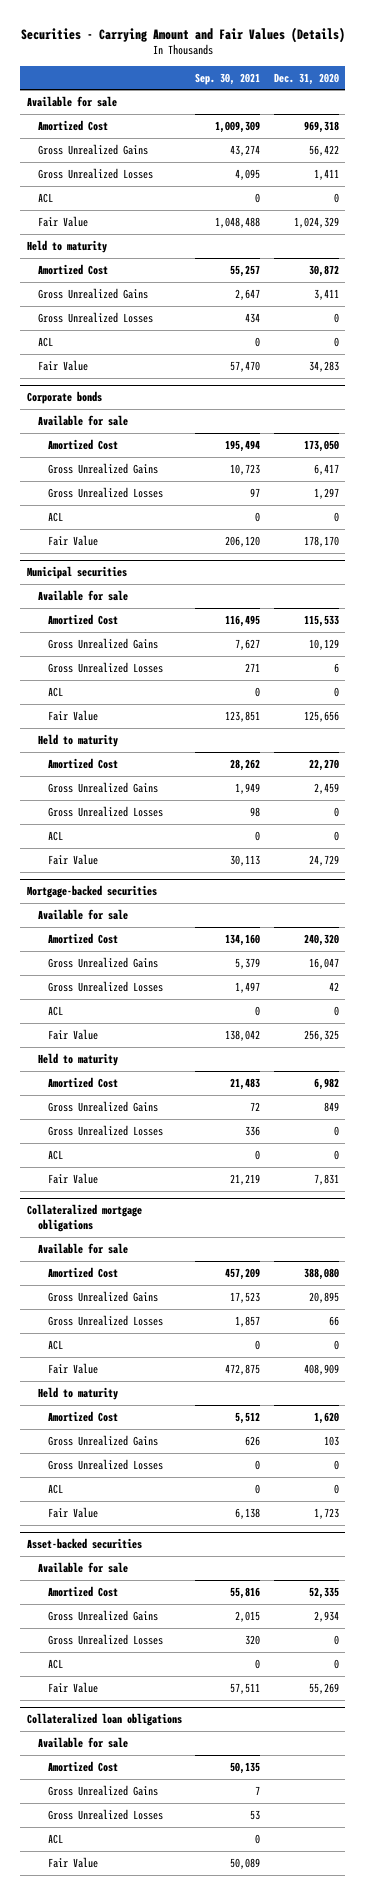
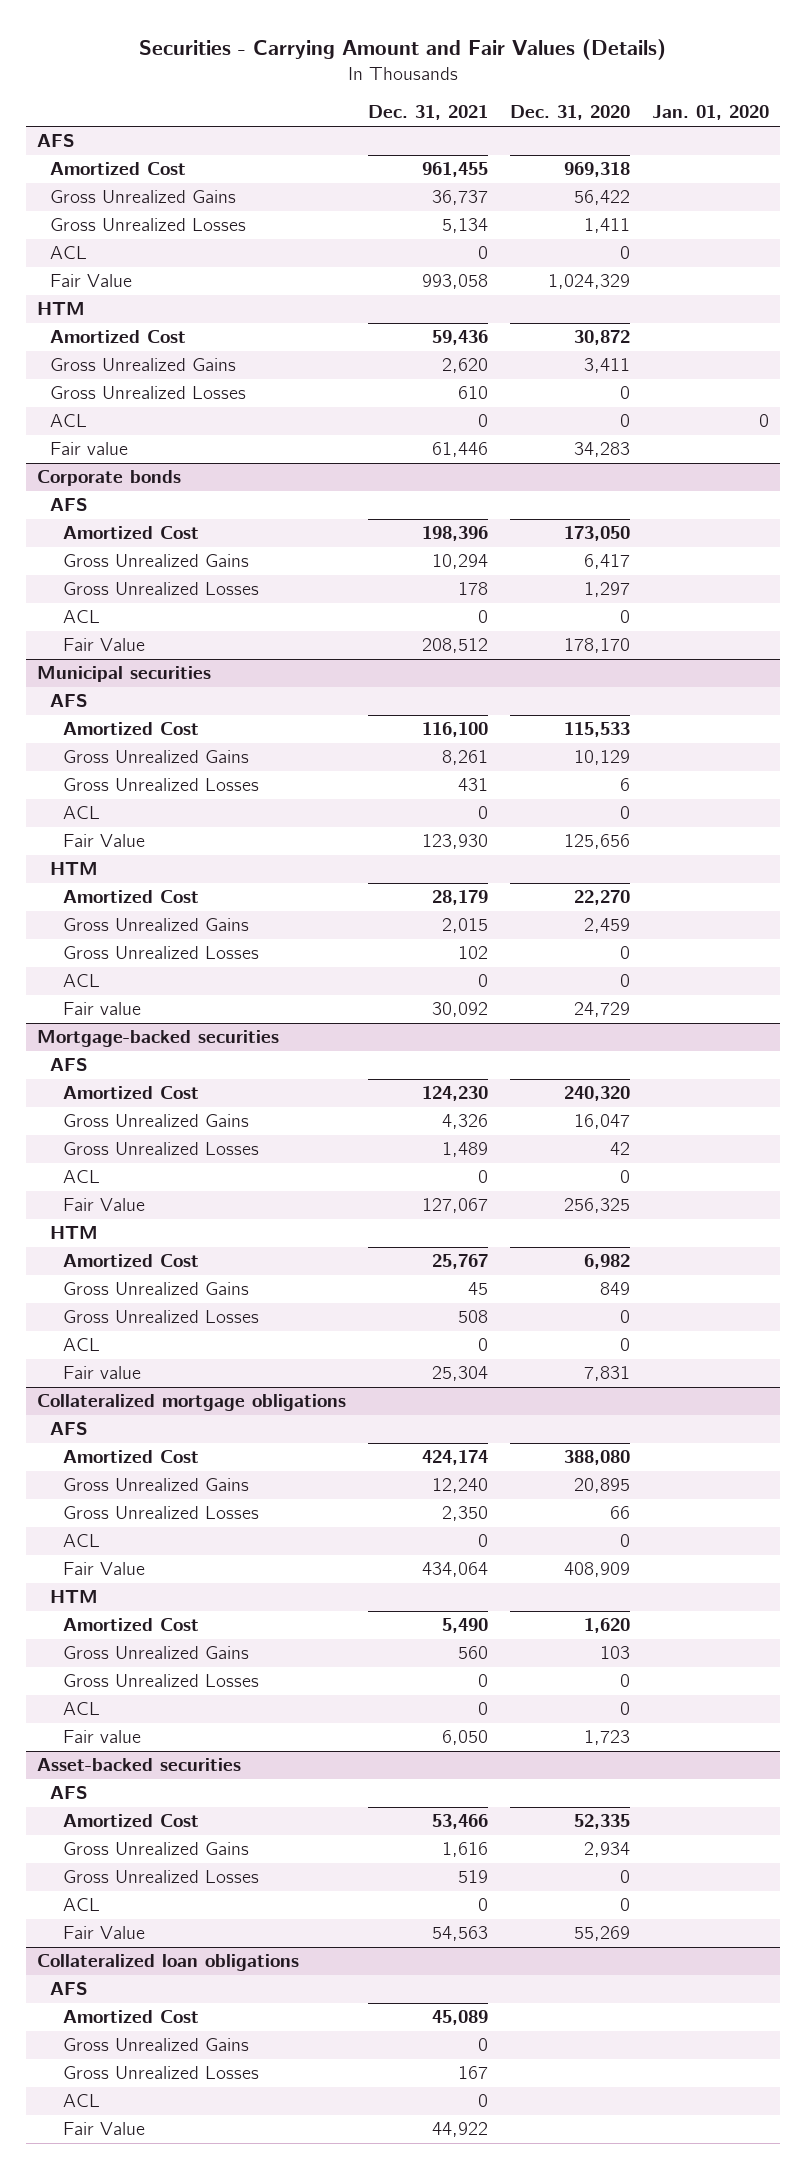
- | Sep. 30, 2021 | Dec. 31, 2020
+ | Dec. 31, 2021 | Dec. 31, 2020 | Jan. 01, 2020
- Available for sale
+ AFS
- Held to maturity
+ HTM
- Fair Value | 57,470 | 34,283
+ Fair value | 61,446 | 34,283 |
@ Corporate bonds
- Available for sale
+ AFS
@ Municipal securities
- Available for sale
+ AFS
- Held to maturity
+ HTM
- Fair Value | 30,113 | 24,729
+ Fair value | 30,092 | 24,729 |
@ Mortgage-backed securities
- Available for sale
+ AFS
- Held to maturity
+ HTM
- Fair Value | 21,219 | 7,831
+ Fair value | 25,304 | 7,831 |
@ Collateralized mortgage obligations
- Available for sale
+ AFS
- Held to maturity
+ HTM
- Fair Value | 6,138 | 1,723
+ Fair value | 6,050 | 1,723 |
@ Asset-backed securities
- Available for sale
+ AFS
@ Collateralized loan obligations
- Available for sale
+ AFS

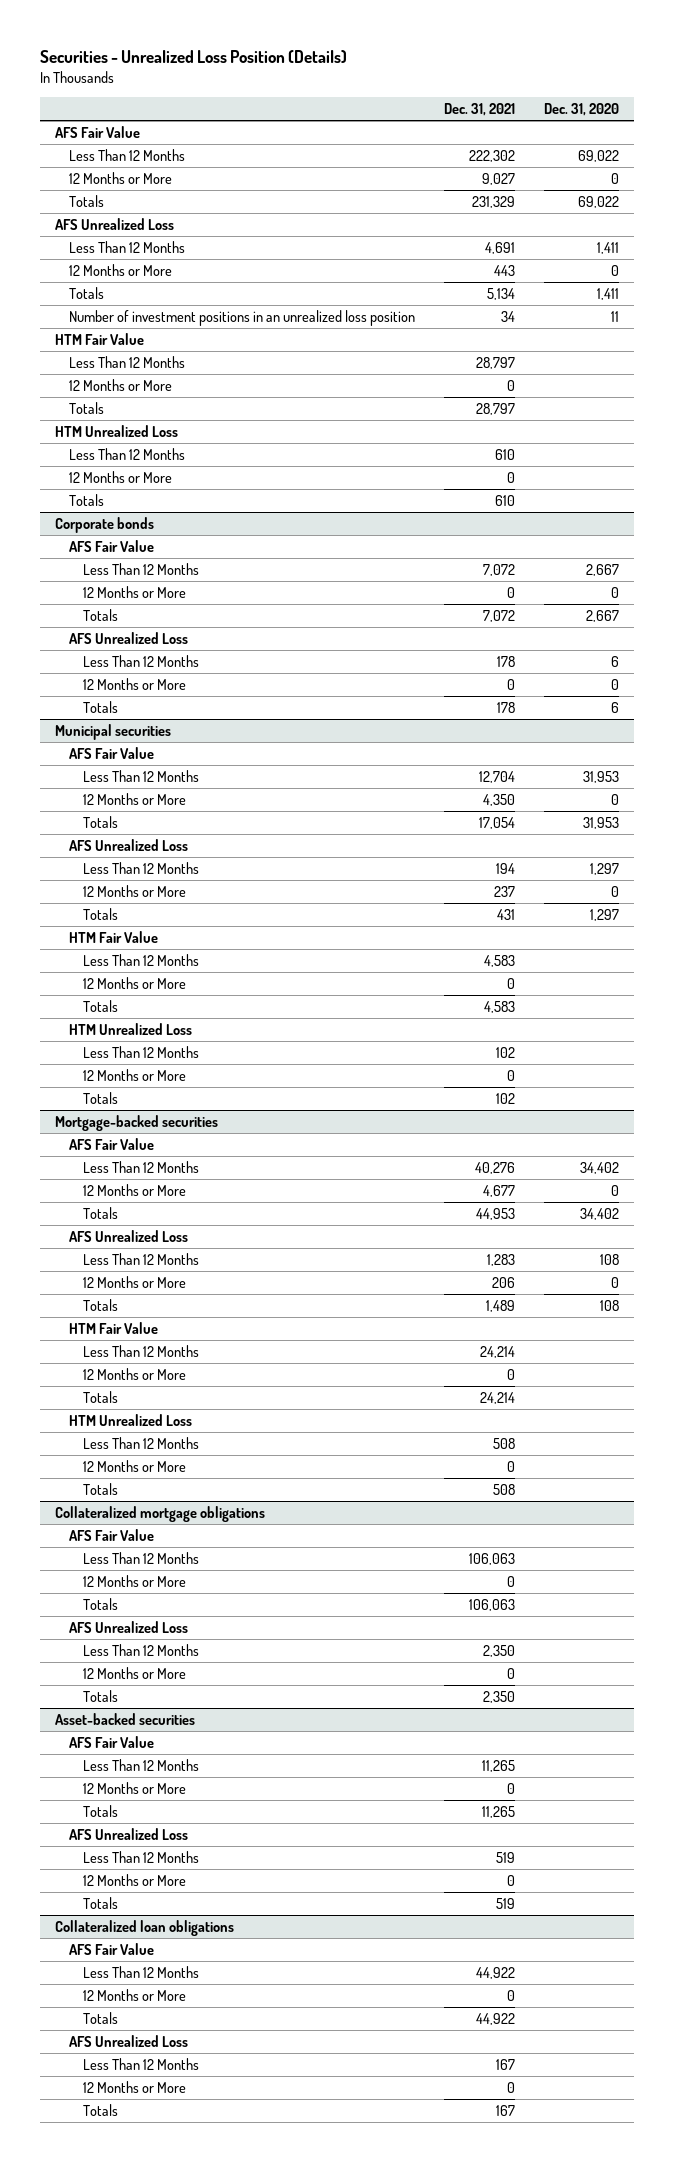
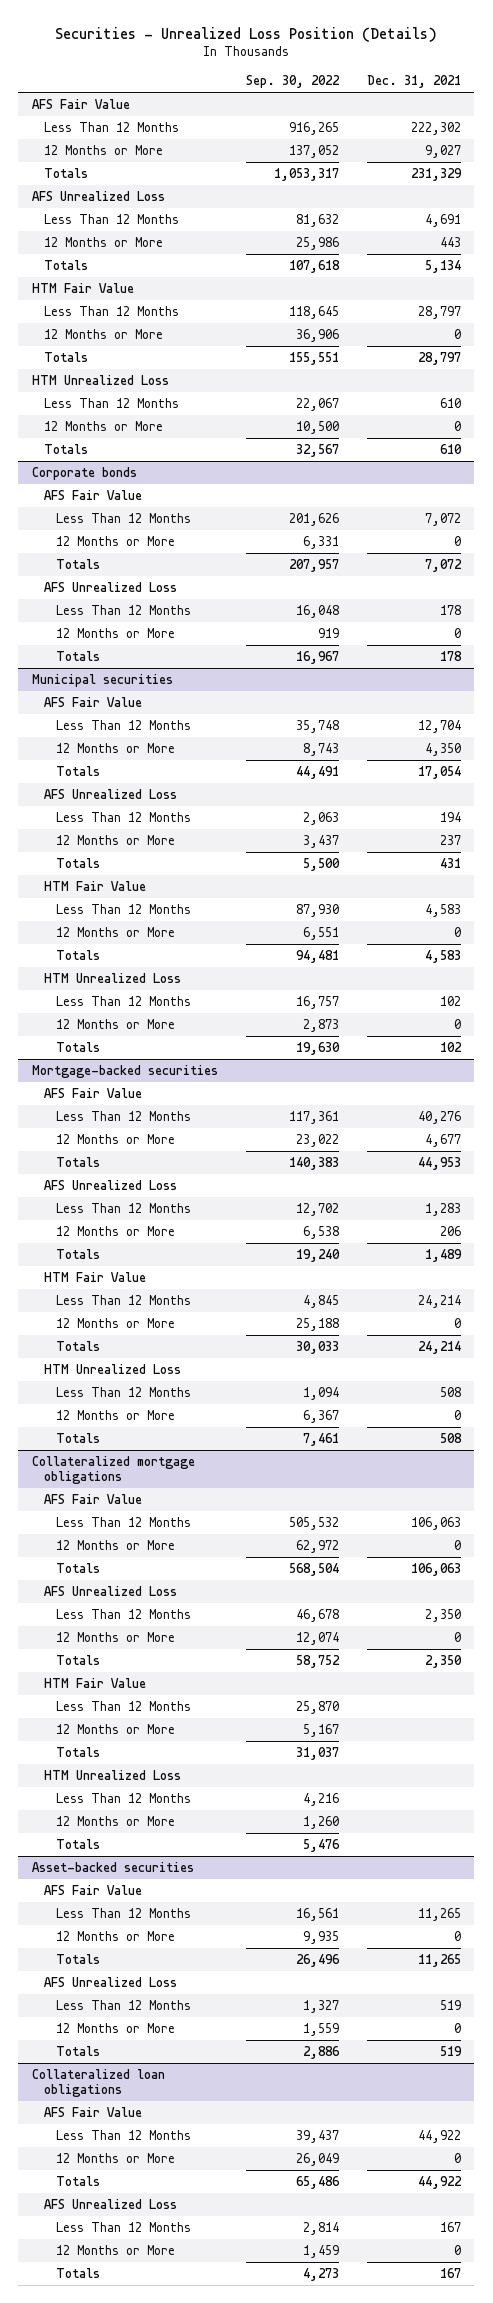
- | Dec. 31, 2021 | Dec. 31, 2020
+ | Sep. 30, 2022 | Dec. 31, 2021
- Number of investment positions in an unrealized loss position | 34 | 11
@ Collateralized mortgage obligations
+ HTM Fair Value
+ Less Than 12 Months | 25,870 |
+ 12 Months or More | 5,167 |
+ Totals | 31,037 |
+ HTM Unrealized Loss
+ Less Than 12 Months | 4,216 |
+ 12 Months or More | 1,260 |
+ Totals | 5,476 |

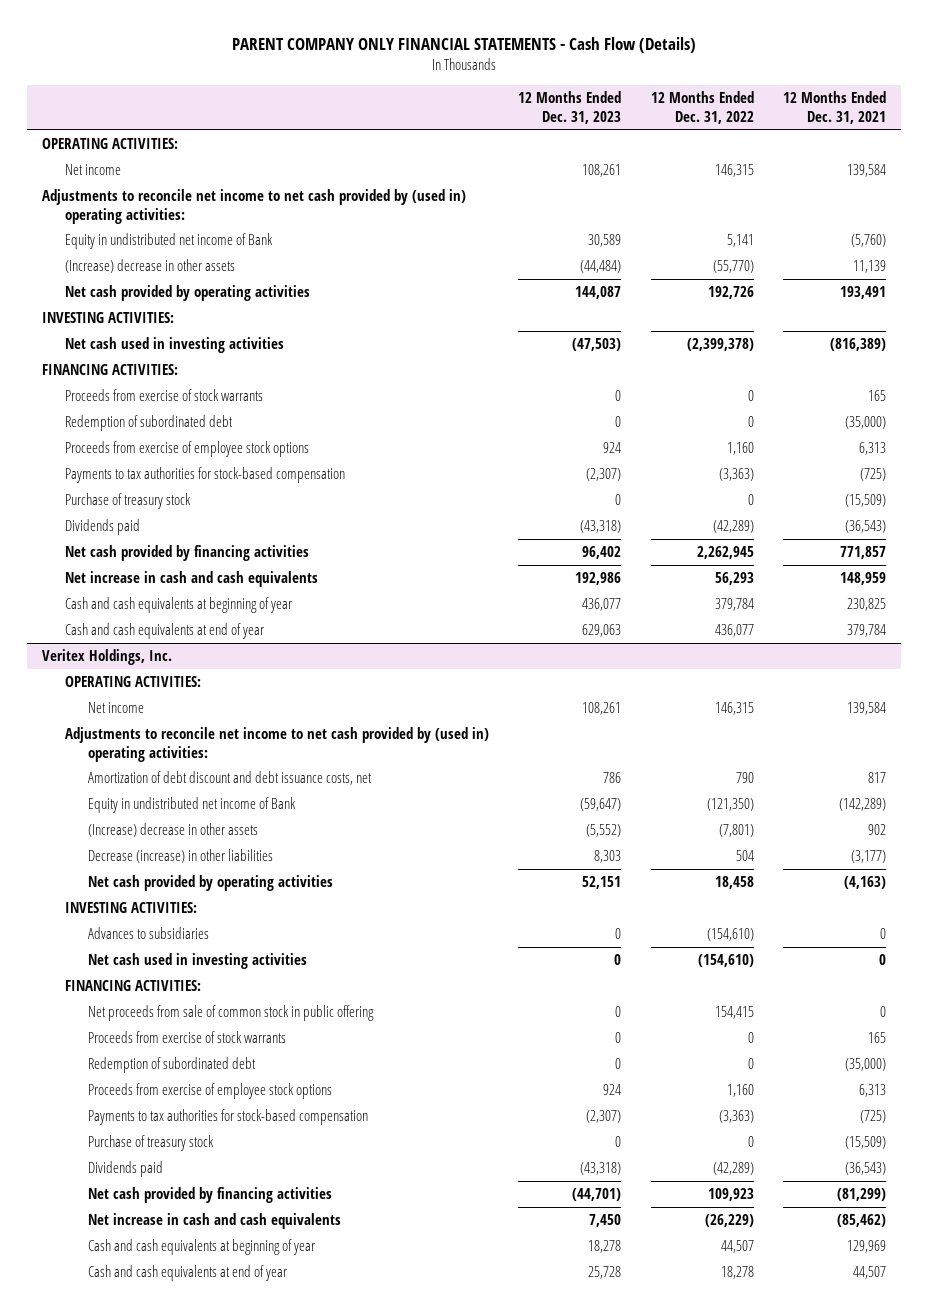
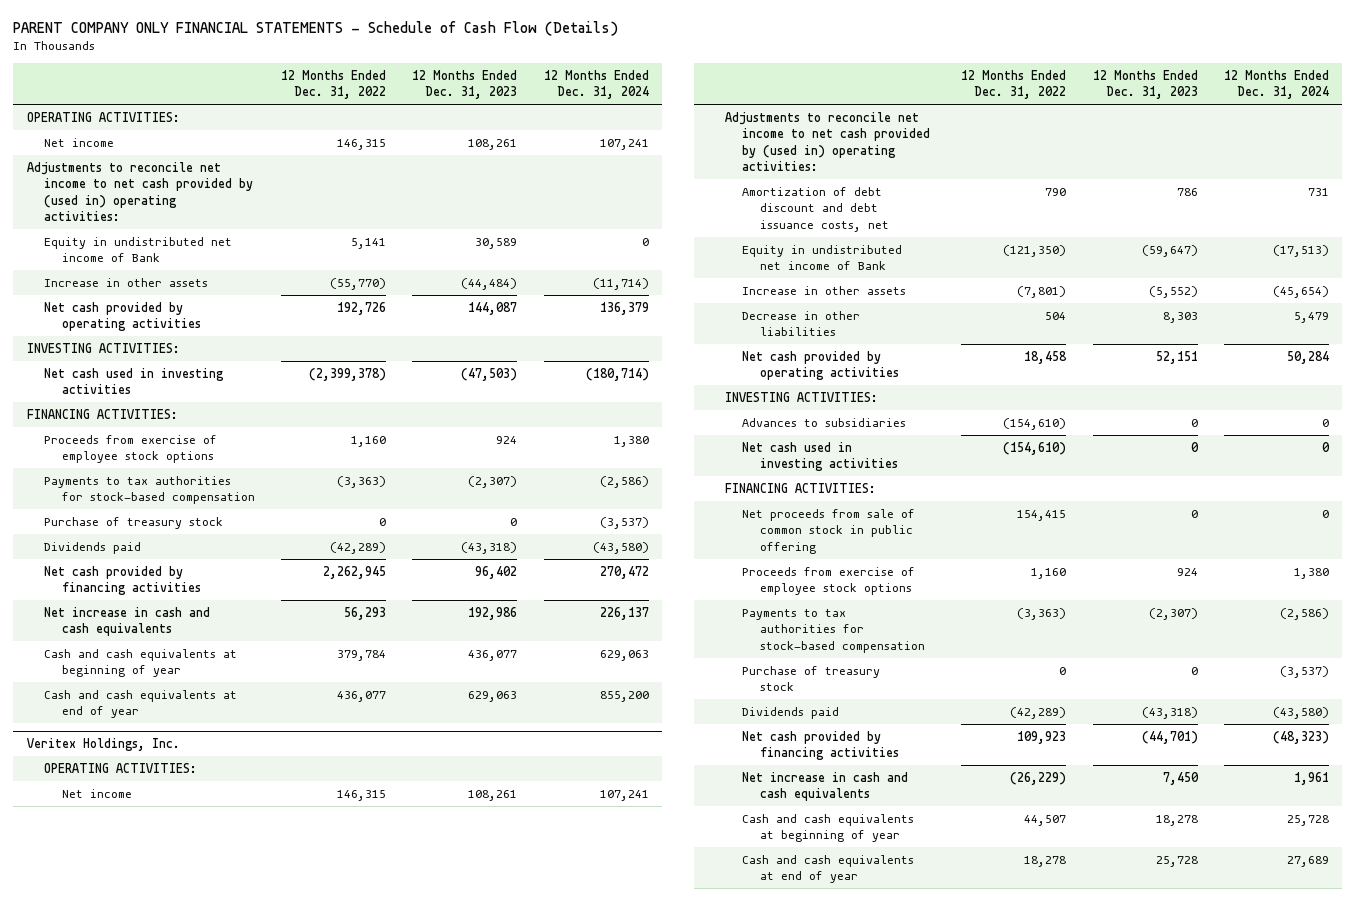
- PARENT COMPANY ONLY FINANCIAL STATEMENTS - Cash Flow (Details)
+ PARENT COMPANY ONLY FINANCIAL STATEMENTS - Schedule of Cash Flow (Details)
- | 12 Months Ended Dec. 31, 2023 | 12 Months Ended Dec. 31, 2022 | 12 Months Ended Dec. 31, 2021
+ | 12 Months Ended Dec. 31, 2022 | 12 Months Ended Dec. 31, 2023 | 12 Months Ended Dec. 31, 2024
- (Increase) decrease in other assets | (44,484) | (55,770) | 11,139
+ Increase in other assets | (55,770) | (44,484) | (11,714)
- Proceeds from exercise of stock warrants | 0 | 0 | 165
- Redemption of subordinated debt | 0 | 0 | (35,000)
@ Veritex Holdings, Inc.
- (Increase) decrease in other assets | (5,552) | (7,801) | 902
- Decrease (increase) in other liabilities | 8,303 | 504 | (3,177)
+ Increase in other assets | (7,801) | (5,552) | (45,654)
+ Decrease in other liabilities | 504 | 8,303 | 5,479
- Proceeds from exercise of stock warrants | 0 | 0 | 165
- Redemption of subordinated debt | 0 | 0 | (35,000)

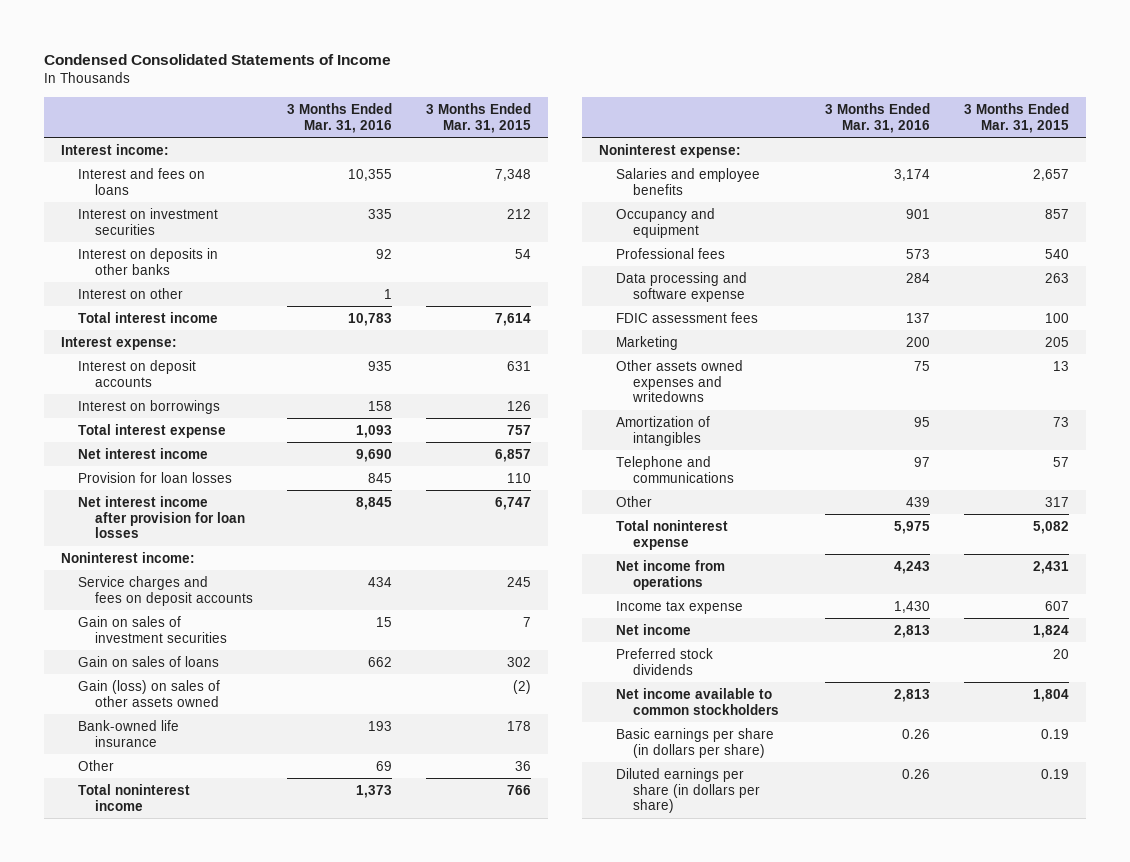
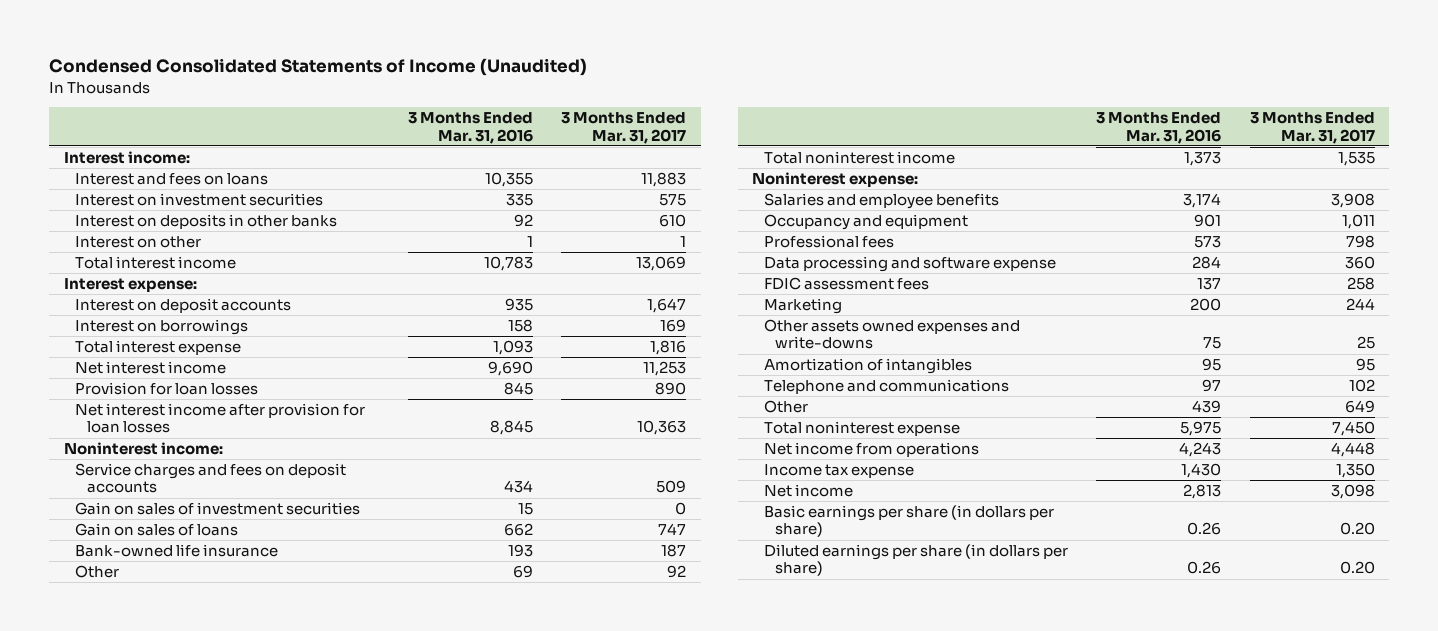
- Condensed Consolidated Statements of Income
+ Condensed Consolidated Statements of Income (Unaudited)
- | 3 Months Ended Mar. 31, 2016 | 3 Months Ended Mar. 31, 2015
+ | 3 Months Ended Mar. 31, 2016 | 3 Months Ended Mar. 31, 2017
- Gain (loss) on sales of other assets owned | | (2)
- Other assets owned expenses and writedowns | 75 | 13
+ Other assets owned expenses and write-downs | 75 | 25
- Preferred stock dividends | | 20
- Net income available to common stockholders | 2,813 | 1,804

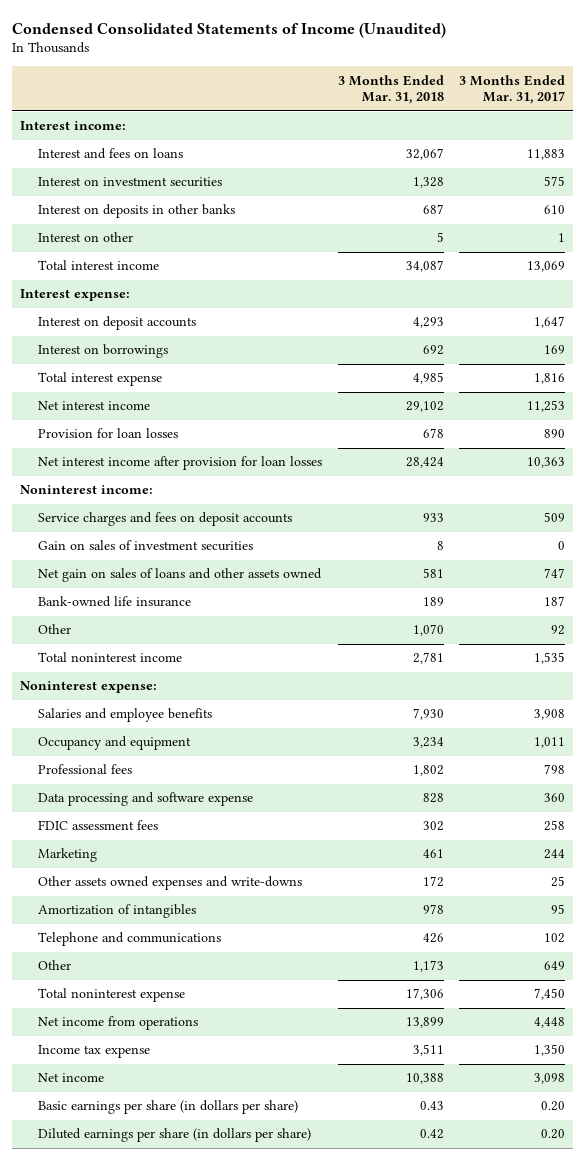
- | 3 Months Ended Mar. 31, 2016 | 3 Months Ended Mar. 31, 2017
+ | 3 Months Ended Mar. 31, 2018 | 3 Months Ended Mar. 31, 2017
- Gain on sales of loans | 662 | 747
+ Net gain on sales of loans and other assets owned | 581 | 747

